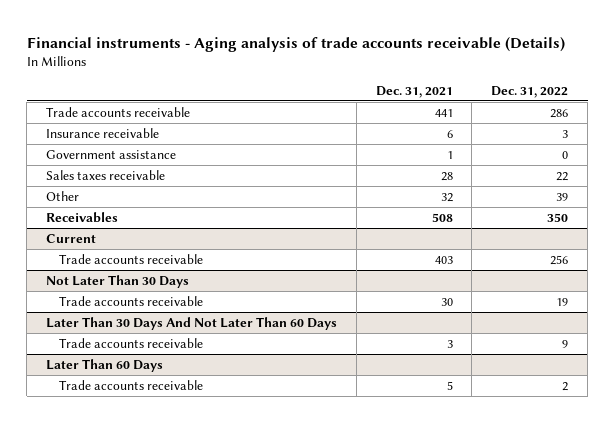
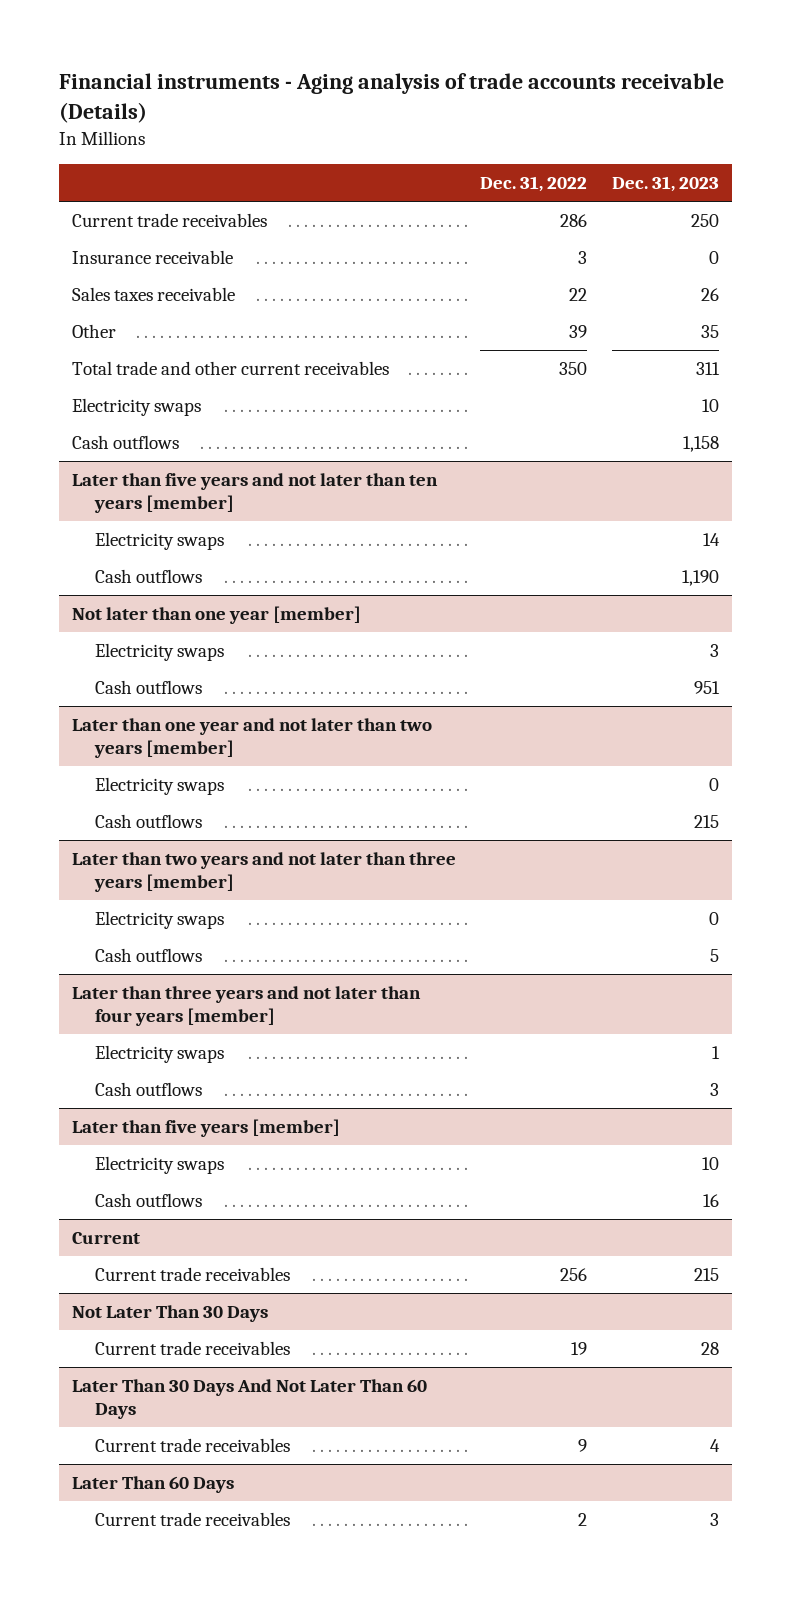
- | Dec. 31, 2021 | Dec. 31, 2022
+ | Dec. 31, 2022 | Dec. 31, 2023
- Trade accounts receivable | 441 | 286
+ Current trade receivables | 286 | 250
- Government assistance | 1 | 0
- Receivables | 508 | 350
+ Total trade and other current receivables | 350 | 311
+ Electricity swaps | | 10
+ Cash outflows | | 1,158
+ Later than five years and not later than ten years [member]
+ Electricity swaps | | 14
+ Cash outflows | | 1,190
+ Not later than one year [member]
+ Electricity swaps | | 3
+ Cash outflows | | 951
+ Later than one year and not later than two years [member]
+ Electricity swaps | | 0
+ Cash outflows | | 215
+ Later than two years and not later than three years [member]
+ Electricity swaps | | 0
+ Cash outflows | | 5
+ Later than three years and not later than four years [member]
+ Electricity swaps | | 1
+ Cash outflows | | 3
+ Later than five years [member]
+ Electricity swaps | | 10
+ Cash outflows | | 16
@ Current
- Trade accounts receivable | 403 | 256
+ Current trade receivables | 256 | 215
@ Not Later Than 30 Days
- Trade accounts receivable | 30 | 19
+ Current trade receivables | 19 | 28
@ Later Than 30 Days And Not Later Than 60 Days
- Trade accounts receivable | 3 | 9
+ Current trade receivables | 9 | 4
@ Later Than 60 Days
- Trade accounts receivable | 5 | 2
+ Current trade receivables | 2 | 3

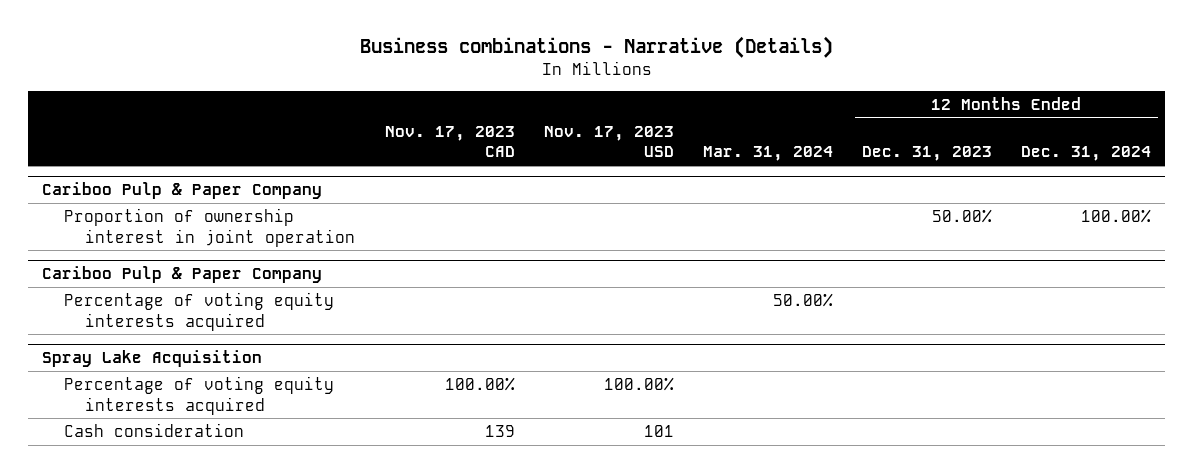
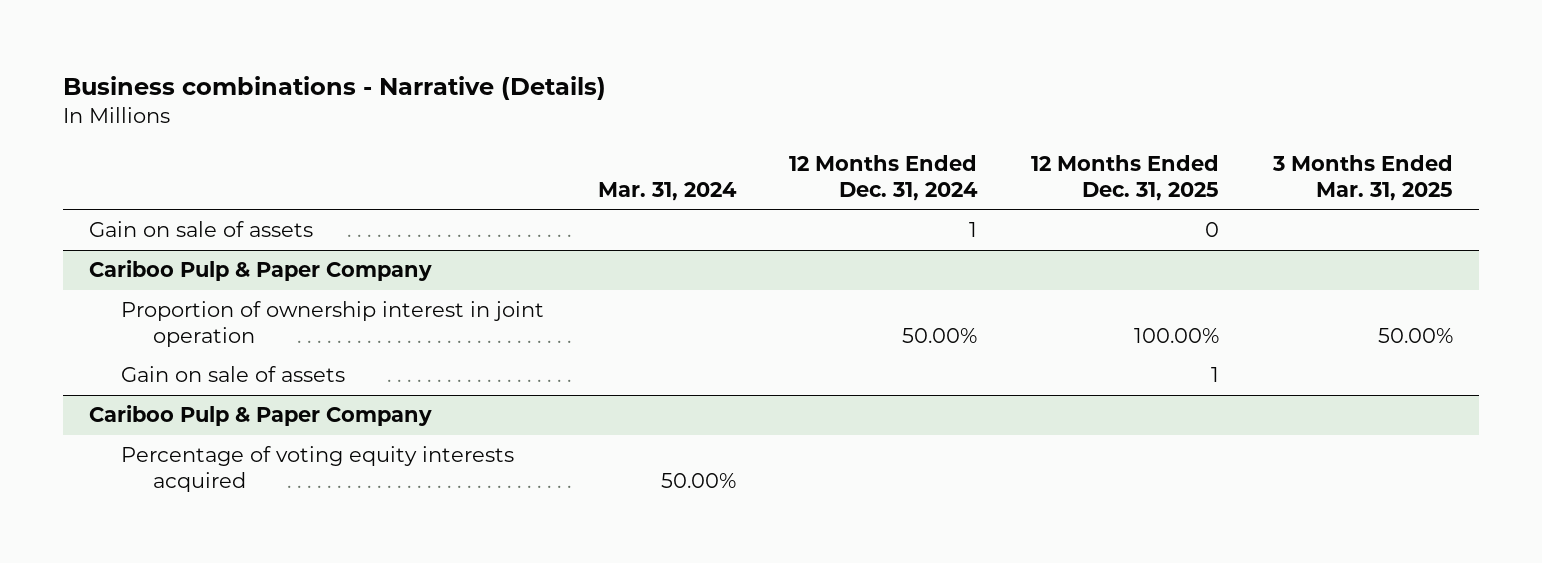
- | Nov. 17, 2023 CAD | Nov. 17, 2023 USD | Mar. 31, 2024 | 12 Months Ended Dec. 31, 2023 | 12 Months Ended Dec. 31, 2024
+ | Mar. 31, 2024 | 12 Months Ended Dec. 31, 2024 | 12 Months Ended Dec. 31, 2025 | 3 Months Ended Mar. 31, 2025
+ Gain on sale of assets | | 1 | 0 |
@ Cariboo Pulp & Paper Company
- Proportion of ownership interest in joint operation | | | | 50.00% | 100.00%
+ Proportion of ownership interest in joint operation | | 50.00% | 100.00% | 50.00%
+ Gain on sale of assets | | | 1 |
- Spray Lake Acquisition
- Percentage of voting equity interests acquired | 100.00% | 100.00% | | |
- Cash consideration | 139 | 101 | | |

